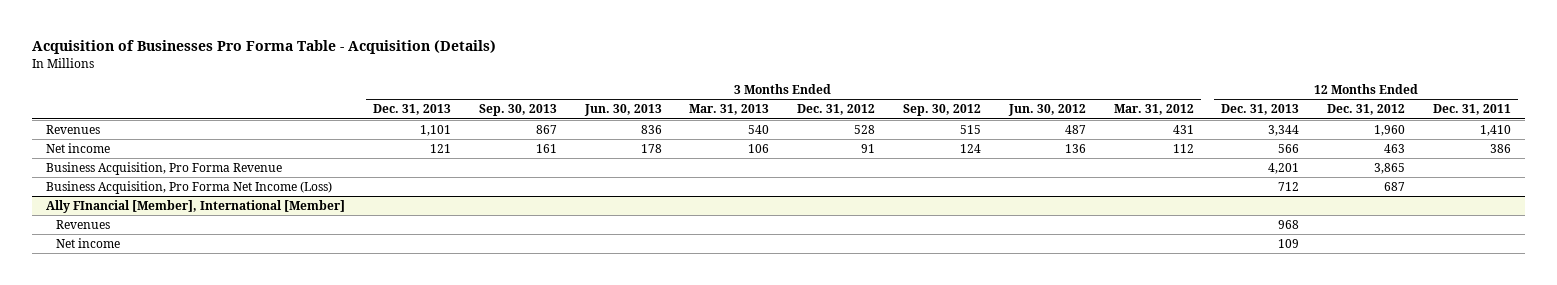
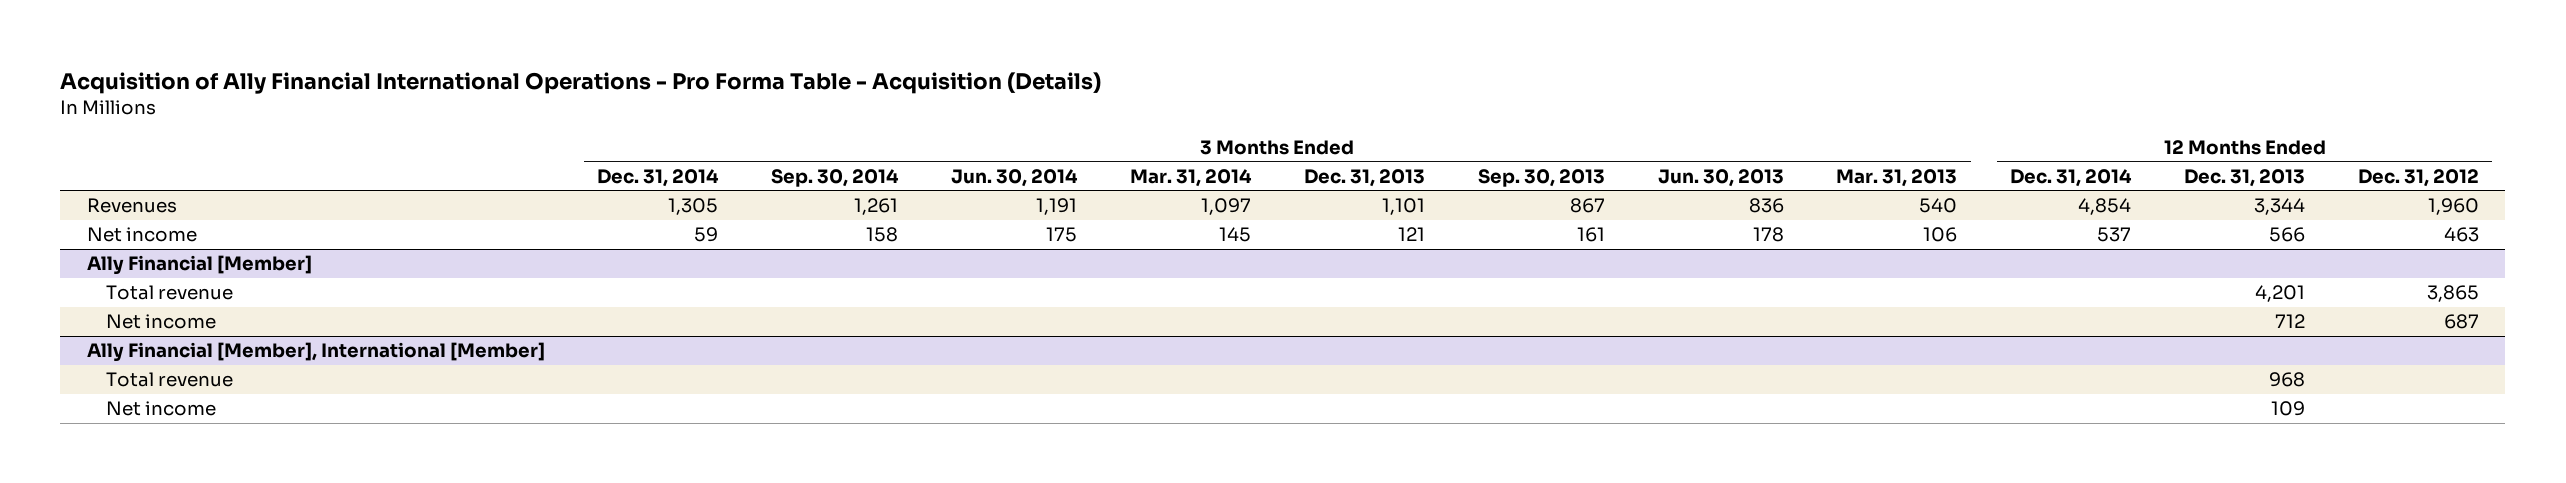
- Acquisition of Businesses Pro Forma Table - Acquisition (Details)
+ Acquisition of Ally Financial International Operations - Pro Forma Table - Acquisition (Details)
- | 3 Months Ended Dec. 31, 2013 | 3 Months Ended Sep. 30, 2013 | 3 Months Ended Jun. 30, 2013 | 3 Months Ended Mar. 31, 2013 | 3 Months Ended Dec. 31, 2012 | 3 Months Ended Sep. 30, 2012 | 3 Months Ended Jun. 30, 2012 | 3 Months Ended Mar. 31, 2012 | 12 Months Ended Dec. 31, 2013 | 12 Months Ended Dec. 31, 2012 | 12 Months Ended Dec. 31, 2011
+ | 3 Months Ended Dec. 31, 2014 | 3 Months Ended Sep. 30, 2014 | 3 Months Ended Jun. 30, 2014 | 3 Months Ended Mar. 31, 2014 | 3 Months Ended Dec. 31, 2013 | 3 Months Ended Sep. 30, 2013 | 3 Months Ended Jun. 30, 2013 | 3 Months Ended Mar. 31, 2013 | 12 Months Ended Dec. 31, 2014 | 12 Months Ended Dec. 31, 2013 | 12 Months Ended Dec. 31, 2012
- Business Acquisition, Pro Forma Revenue | | | | | | | | | 4,201 | 3,865 |
- Business Acquisition, Pro Forma Net Income (Loss) | | | | | | | | | 712 | 687 |
- Ally FInancial [Member], International [Member]
- Revenues | | | | | | | | | 968 | |
+ Ally Financial [Member]
+ Total revenue | | | | | | | | | | 4,201 | 3,865
+ Net income | | | | | | | | | | 712 | 687
+ Ally Financial [Member], International [Member]
+ Total revenue | | | | | | | | | | 968 |

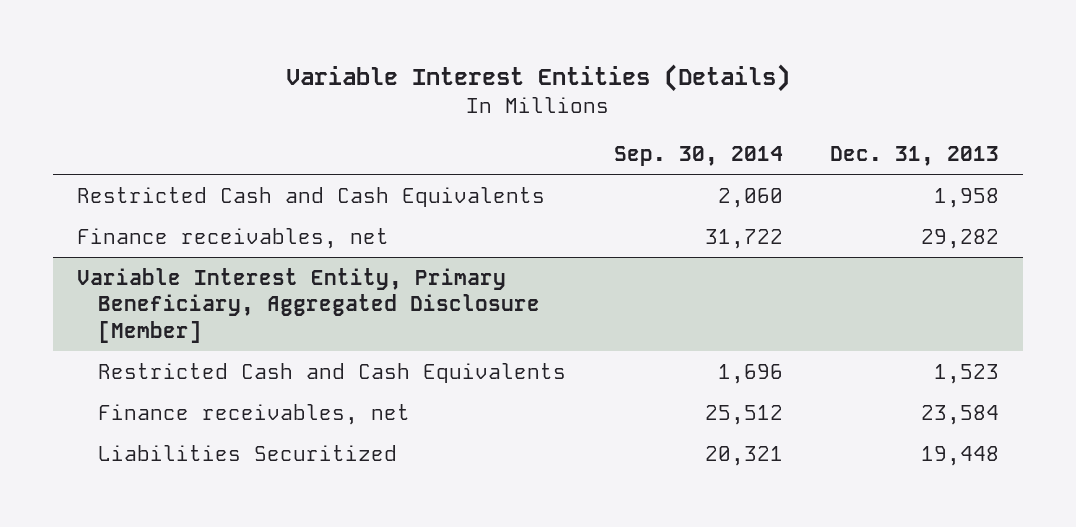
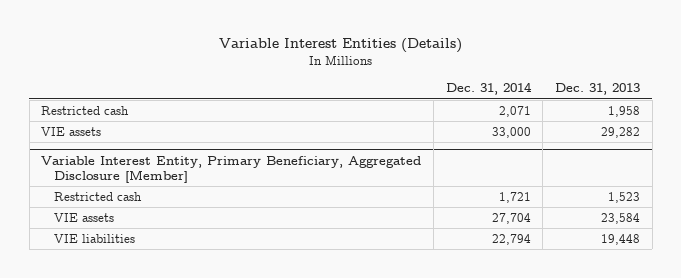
- | Sep. 30, 2014 | Dec. 31, 2013
+ | Dec. 31, 2014 | Dec. 31, 2013
- Restricted Cash and Cash Equivalents | 2,060 | 1,958
- Finance receivables, net | 31,722 | 29,282
+ Restricted cash | 2,071 | 1,958
+ VIE assets | 33,000 | 29,282
@ Variable Interest Entity, Primary Beneficiary, Aggregated Disclosure [Member]
- Restricted Cash and Cash Equivalents | 1,696 | 1,523
- Finance receivables, net | 25,512 | 23,584
- Liabilities Securitized | 20,321 | 19,448
+ Restricted cash | 1,721 | 1,523
+ VIE assets | 27,704 | 23,584
+ VIE liabilities | 22,794 | 19,448

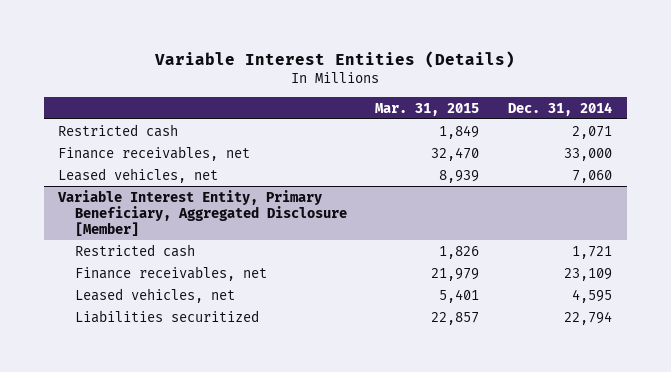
- | Dec. 31, 2014 | Dec. 31, 2013
+ | Mar. 31, 2015 | Dec. 31, 2014
- VIE assets | 33,000 | 29,282
+ Finance receivables, net | 32,470 | 33,000
+ Leased vehicles, net | 8,939 | 7,060
@ Variable Interest Entity, Primary Beneficiary, Aggregated Disclosure [Member]
- VIE assets | 27,704 | 23,584
- VIE liabilities | 22,794 | 19,448
+ Finance receivables, net | 21,979 | 23,109
+ Leased vehicles, net | 5,401 | 4,595
+ Liabilities securitized | 22,857 | 22,794

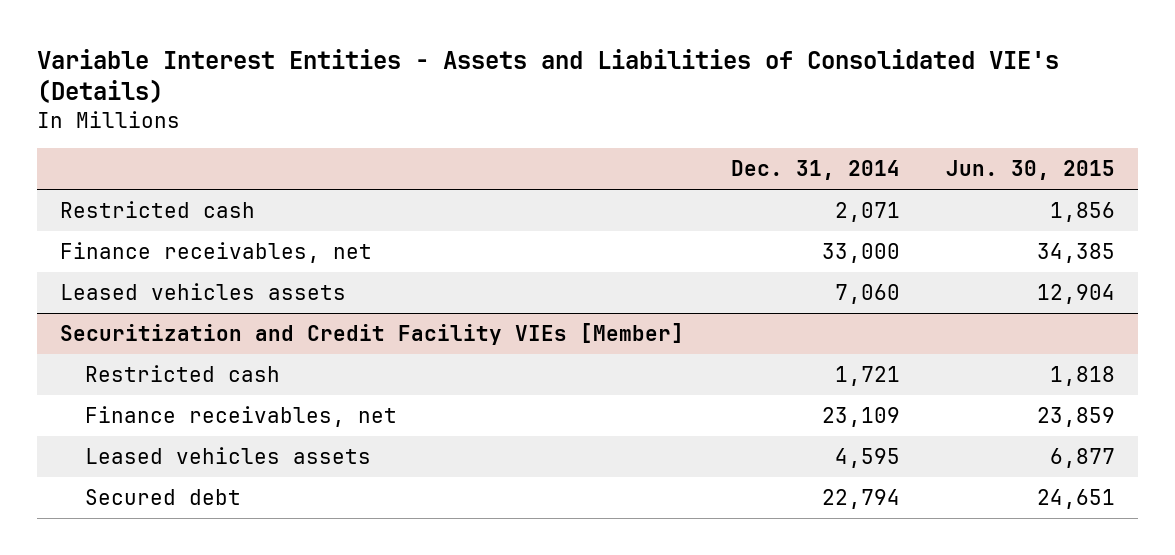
- Variable Interest Entities (Details)
+ Variable Interest Entities - Assets and Liabilities of Consolidated VIE's (Details)
- | Mar. 31, 2015 | Dec. 31, 2014
+ | Dec. 31, 2014 | Jun. 30, 2015
- Leased vehicles, net | 8,939 | 7,060
- Variable Interest Entity, Primary Beneficiary, Aggregated Disclosure [Member]
+ Leased vehicles assets | 7,060 | 12,904
+ Securitization and Credit Facility VIEs [Member]
- Leased vehicles, net | 5,401 | 4,595
- Liabilities securitized | 22,857 | 22,794
+ Leased vehicles assets | 4,595 | 6,877
+ Secured debt | 22,794 | 24,651

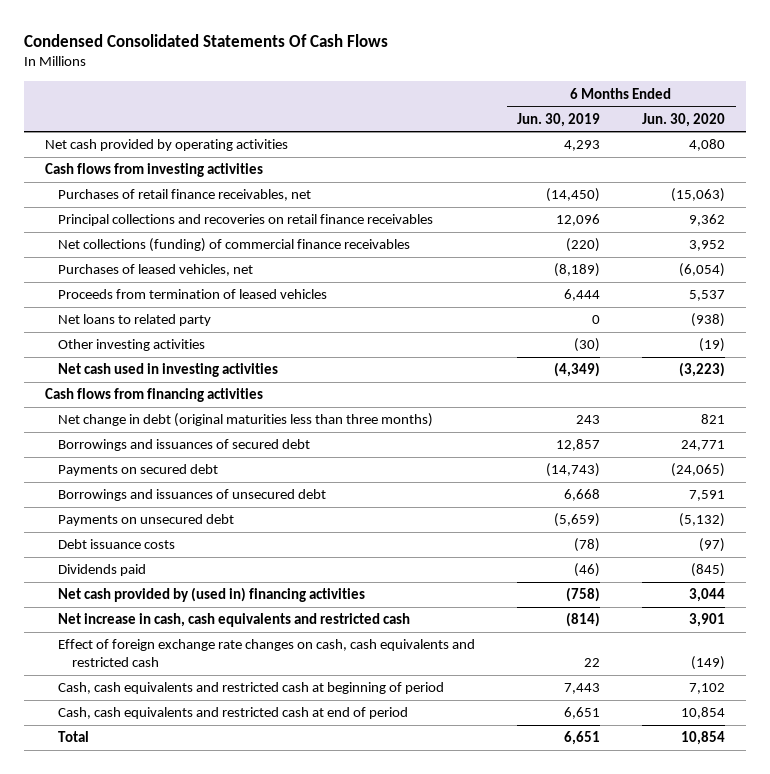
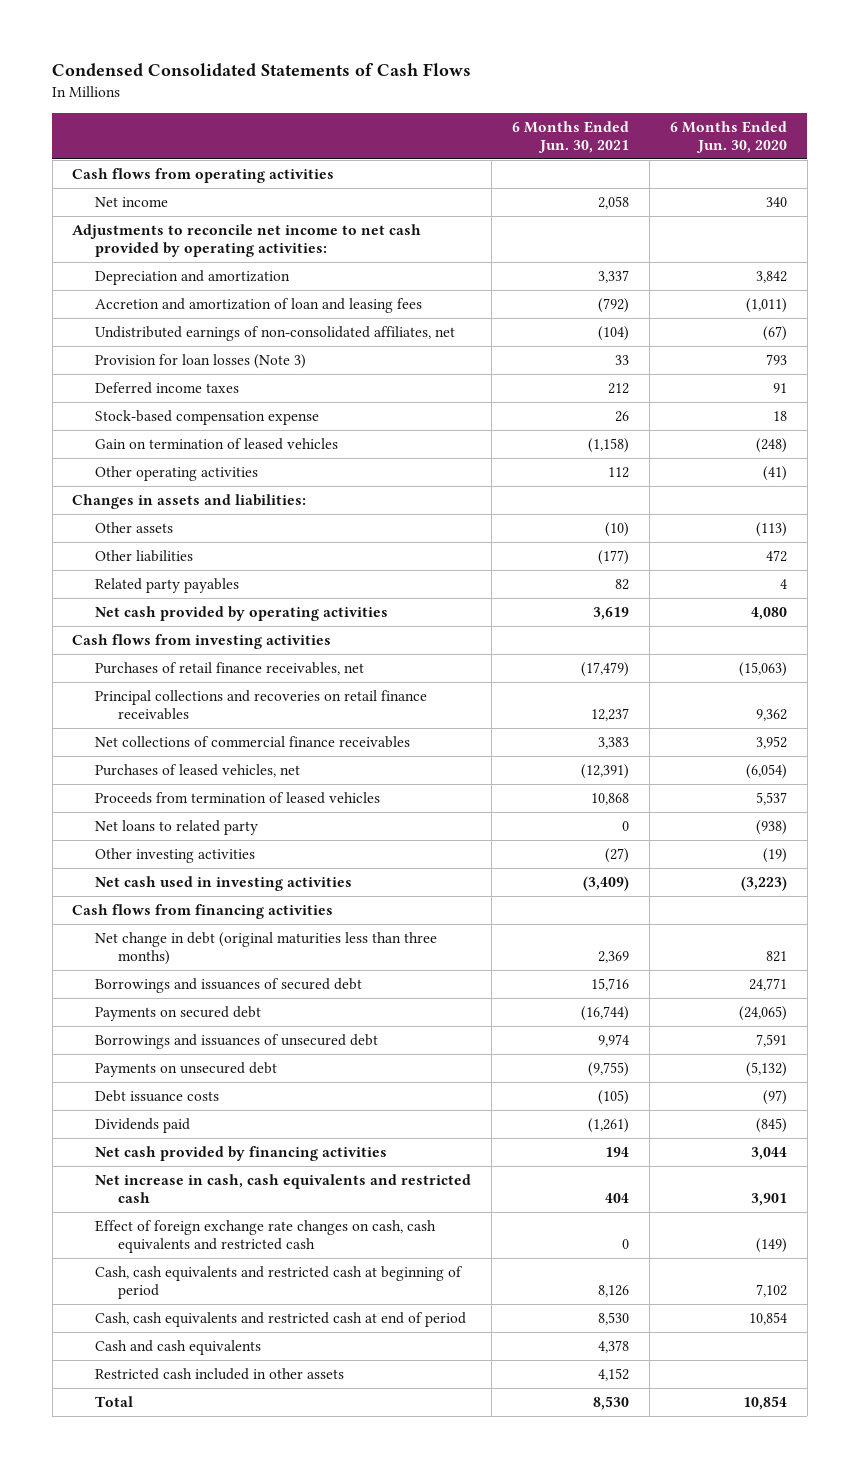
- Condensed Consolidated Statements Of Cash Flows
+ Condensed Consolidated Statements of Cash Flows
- | 6 Months Ended Jun. 30, 2019 | 6 Months Ended Jun. 30, 2020
+ | 6 Months Ended Jun. 30, 2021 | 6 Months Ended Jun. 30, 2020
+ Cash flows from operating activities
+ Net income | 2,058 | 340
+ Adjustments to reconcile net income to net cash provided by operating activities:
+ Depreciation and amortization | 3,337 | 3,842
+ Accretion and amortization of loan and leasing fees | (792) | (1,011)
+ Undistributed earnings of non-consolidated affiliates, net | (104) | (67)
+ Provision for loan losses (Note 3) | 33 | 793
+ Deferred income taxes | 212 | 91
+ Stock-based compensation expense | 26 | 18
+ Gain on termination of leased vehicles | (1,158) | (248)
+ Other operating activities | 112 | (41)
+ Changes in assets and liabilities:
+ Other assets | (10) | (113)
+ Other liabilities | (177) | 472
+ Related party payables | 82 | 4
- Net collections (funding) of commercial finance receivables | (220) | 3,952
+ Net collections of commercial finance receivables | 3,383 | 3,952
- Net cash provided by (used in) financing activities | (758) | 3,044
+ Net cash provided by financing activities | 194 | 3,044
+ Cash and cash equivalents | 4,378 |
+ Restricted cash included in other assets | 4,152 |

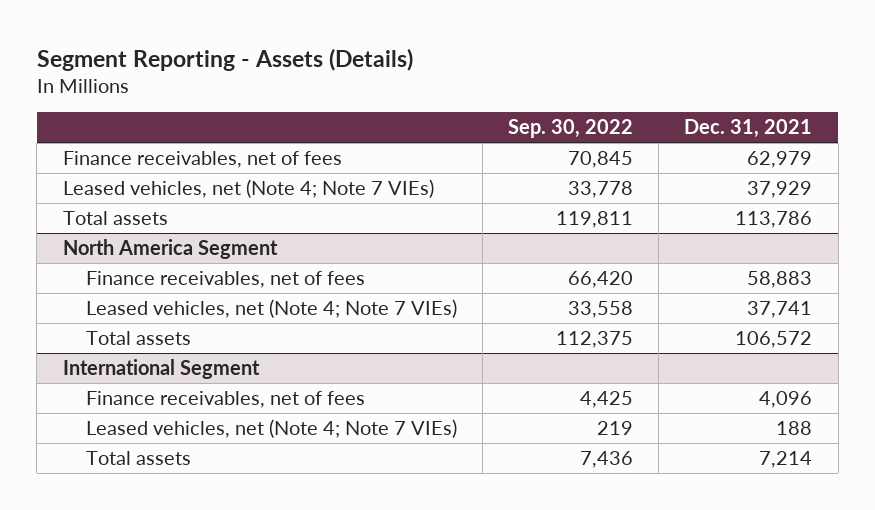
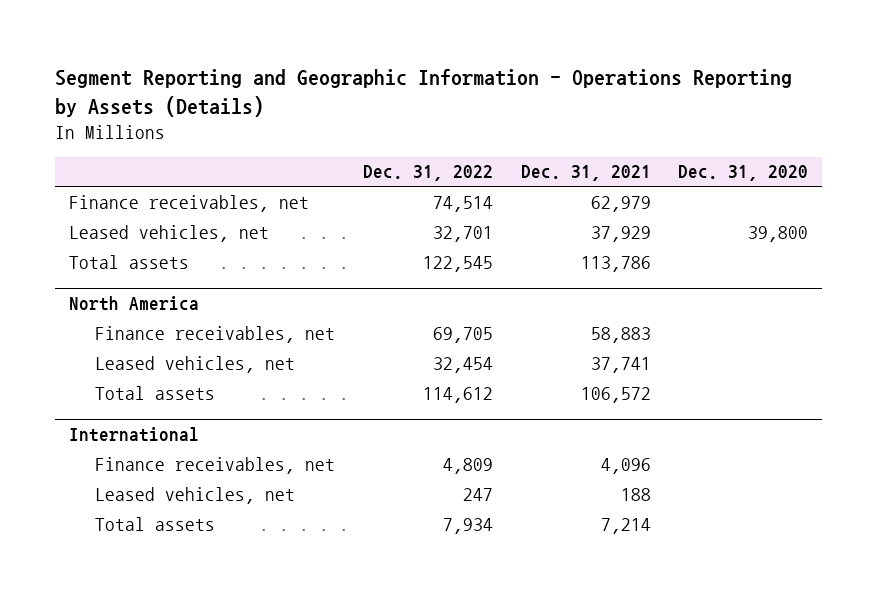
- Segment Reporting - Assets (Details)
+ Segment Reporting and Geographic Information - Operations Reporting by Assets (Details)
- | Sep. 30, 2022 | Dec. 31, 2021
+ | Dec. 31, 2022 | Dec. 31, 2021 | Dec. 31, 2020
- Finance receivables, net of fees | 70,845 | 62,979
- Leased vehicles, net (Note 4; Note 7 VIEs) | 33,778 | 37,929
+ Finance receivables, net | 74,514 | 62,979 |
+ Leased vehicles, net | 32,701 | 37,929 | 39,800
- North America Segment
- Finance receivables, net of fees | 66,420 | 58,883
- Leased vehicles, net (Note 4; Note 7 VIEs) | 33,558 | 37,741
+ North America
+ Finance receivables, net | 69,705 | 58,883 |
+ Leased vehicles, net | 32,454 | 37,741 |
- International Segment
- Finance receivables, net of fees | 4,425 | 4,096
- Leased vehicles, net (Note 4; Note 7 VIEs) | 219 | 188
+ International
+ Finance receivables, net | 4,809 | 4,096 |
+ Leased vehicles, net | 247 | 188 |

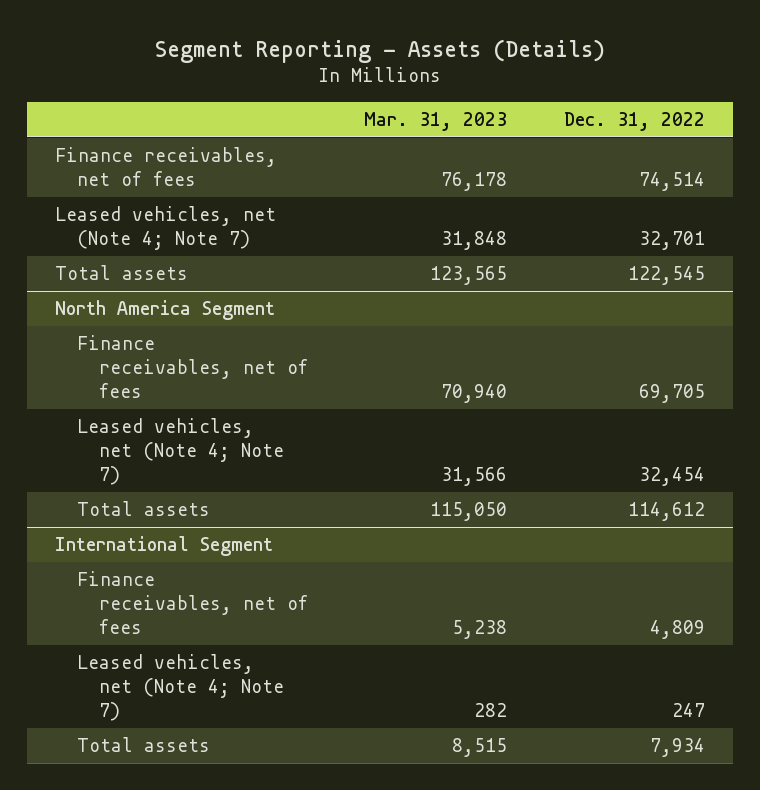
- Segment Reporting and Geographic Information - Operations Reporting by Assets (Details)
+ Segment Reporting - Assets (Details)
- | Dec. 31, 2022 | Dec. 31, 2021 | Dec. 31, 2020
+ | Mar. 31, 2023 | Dec. 31, 2022
- Finance receivables, net | 74,514 | 62,979 |
- Leased vehicles, net | 32,701 | 37,929 | 39,800
+ Finance receivables, net of fees | 76,178 | 74,514
+ Leased vehicles, net (Note 4; Note 7) | 31,848 | 32,701
- North America
- Finance receivables, net | 69,705 | 58,883 |
- Leased vehicles, net | 32,454 | 37,741 |
+ North America Segment
+ Finance receivables, net of fees | 70,940 | 69,705
+ Leased vehicles, net (Note 4; Note 7) | 31,566 | 32,454
- International
- Finance receivables, net | 4,809 | 4,096 |
- Leased vehicles, net | 247 | 188 |
+ International Segment
+ Finance receivables, net of fees | 5,238 | 4,809
+ Leased vehicles, net (Note 4; Note 7) | 282 | 247

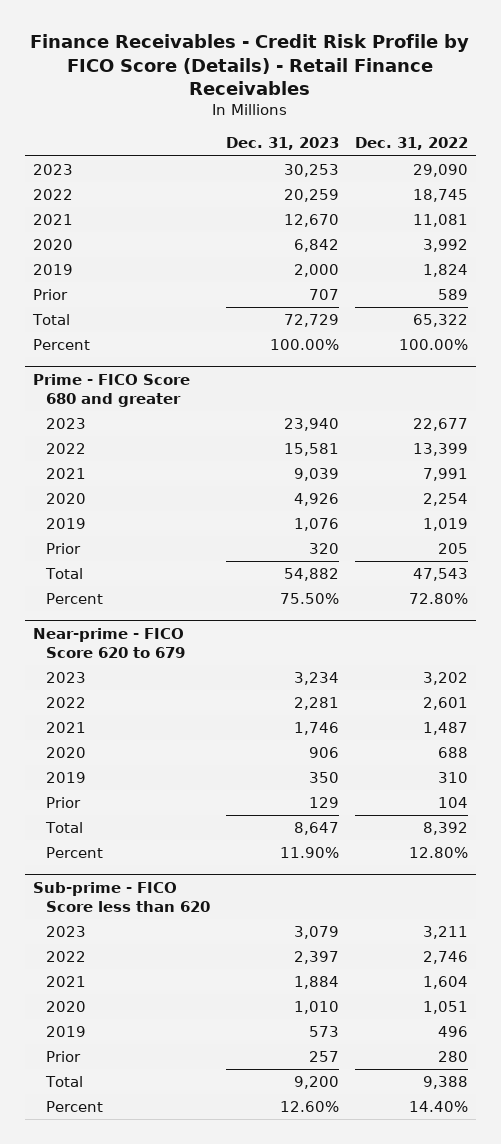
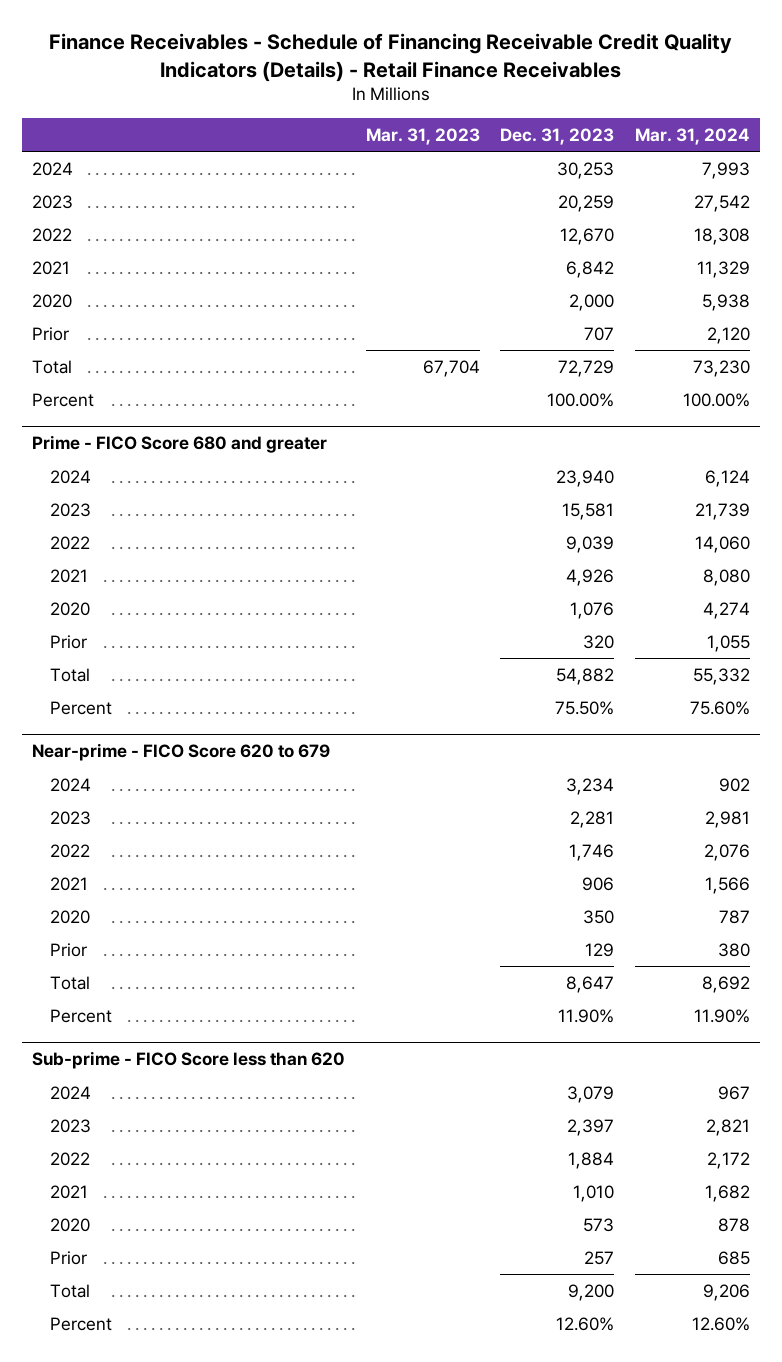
- Finance Receivables - Credit Risk Profile by FICO Score (Details) - Retail Finance Receivables
+ Finance Receivables - Schedule of Financing Receivable Credit Quality Indicators (Details) - Retail Finance Receivables
- | Dec. 31, 2023 | Dec. 31, 2022
+ | Mar. 31, 2023 | Dec. 31, 2023 | Mar. 31, 2024
- 2023 | 30,253 | 29,090
- 2022 | 20,259 | 18,745
- 2021 | 12,670 | 11,081
- 2020 | 6,842 | 3,992
- 2019 | 2,000 | 1,824
+ 2024 | | 30,253 | 7,993
+ 2023 | | 20,259 | 27,542
+ 2022 | | 12,670 | 18,308
+ 2021 | | 6,842 | 11,329
+ 2020 | | 2,000 | 5,938
@ Prime - FICO Score 680 and greater
- 2023 | 23,940 | 22,677
- 2022 | 15,581 | 13,399
- 2021 | 9,039 | 7,991
- 2020 | 4,926 | 2,254
- 2019 | 1,076 | 1,019
+ 2024 | | 23,940 | 6,124
+ 2023 | | 15,581 | 21,739
+ 2022 | | 9,039 | 14,060
+ 2021 | | 4,926 | 8,080
+ 2020 | | 1,076 | 4,274
@ Near-prime - FICO Score 620 to 679
- 2023 | 3,234 | 3,202
- 2022 | 2,281 | 2,601
- 2021 | 1,746 | 1,487
- 2020 | 906 | 688
- 2019 | 350 | 310
+ 2024 | | 3,234 | 902
+ 2023 | | 2,281 | 2,981
+ 2022 | | 1,746 | 2,076
+ 2021 | | 906 | 1,566
+ 2020 | | 350 | 787
@ Sub-prime - FICO Score less than 620
- 2023 | 3,079 | 3,211
- 2022 | 2,397 | 2,746
- 2021 | 1,884 | 1,604
- 2020 | 1,010 | 1,051
- 2019 | 573 | 496
+ 2024 | | 3,079 | 967
+ 2023 | | 2,397 | 2,821
+ 2022 | | 1,884 | 2,172
+ 2021 | | 1,010 | 1,682
+ 2020 | | 573 | 878

